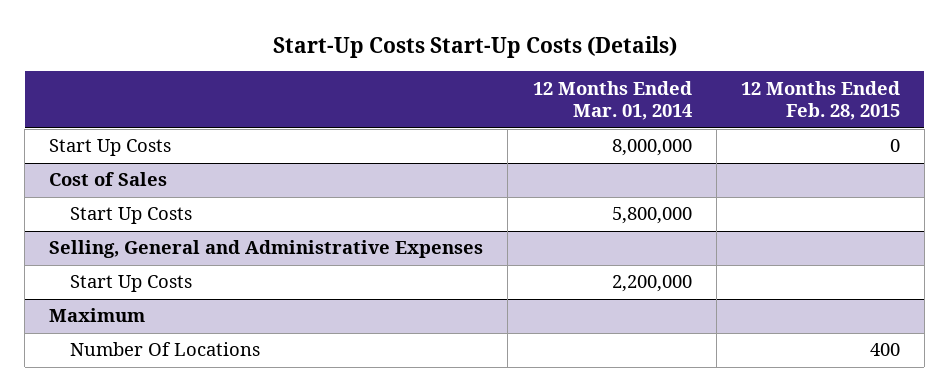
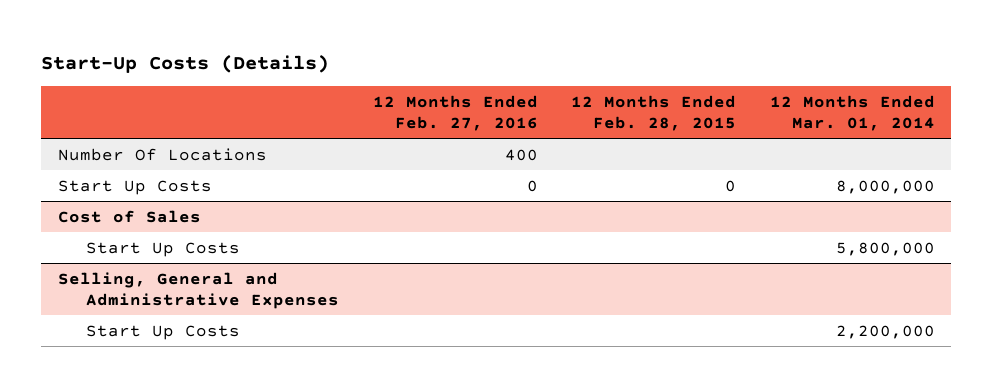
- Start-Up Costs Start-Up Costs (Details)
+ Start-Up Costs (Details)
- | 12 Months Ended Mar. 01, 2014 | 12 Months Ended Feb. 28, 2015
+ | 12 Months Ended Feb. 27, 2016 | 12 Months Ended Feb. 28, 2015 | 12 Months Ended Mar. 01, 2014
+ Number Of Locations | 400 | |
- Maximum
- Number Of Locations | | 400

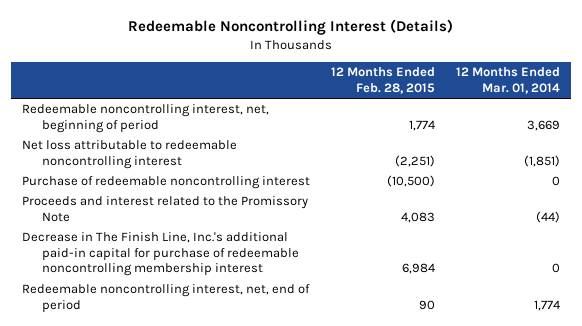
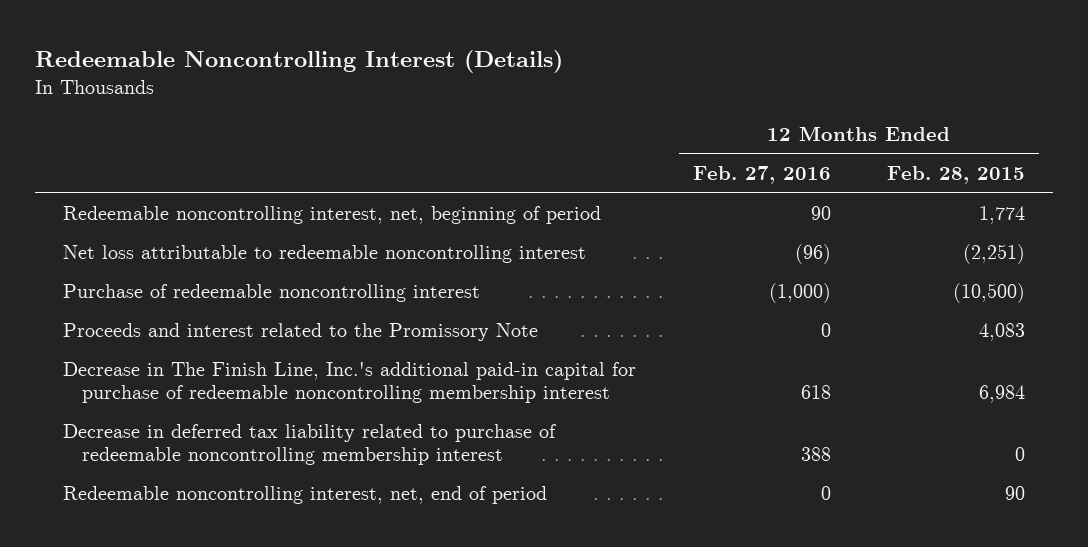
- | 12 Months Ended Feb. 28, 2015 | 12 Months Ended Mar. 01, 2014
+ | 12 Months Ended Feb. 27, 2016 | 12 Months Ended Feb. 28, 2015
+ Decrease in deferred tax liability related to purchase of redeemable noncontrolling membership interest | 388 | 0

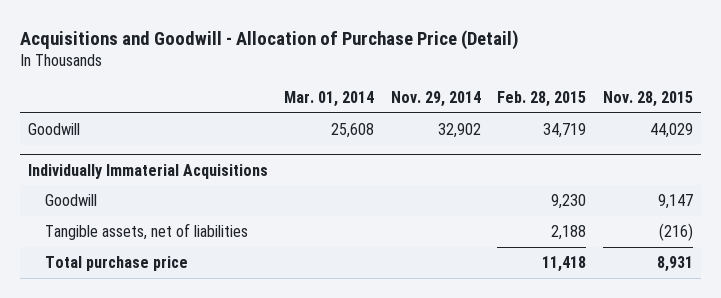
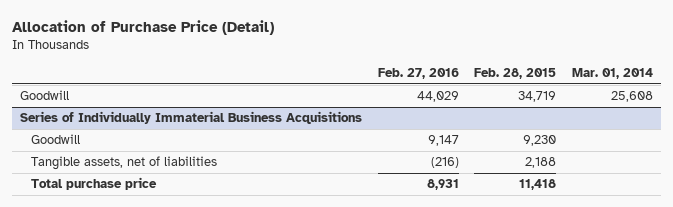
- Acquisitions and Goodwill - Allocation of Purchase Price (Detail)
+ Allocation of Purchase Price (Detail)
- | Mar. 01, 2014 | Nov. 29, 2014 | Feb. 28, 2015 | Nov. 28, 2015
+ | Feb. 27, 2016 | Feb. 28, 2015 | Mar. 01, 2014
- Individually Immaterial Acquisitions
+ Series of Individually Immaterial Business Acquisitions

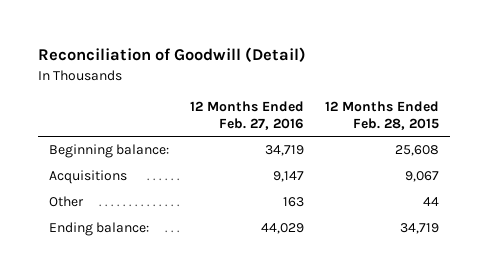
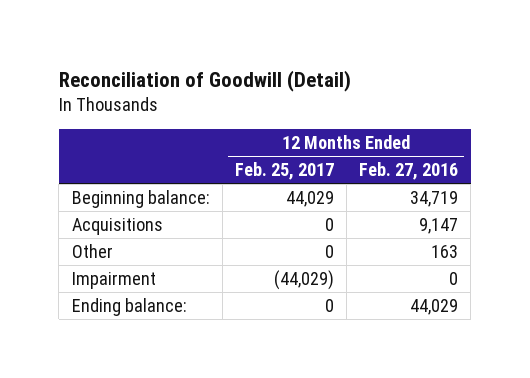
- | 12 Months Ended Feb. 27, 2016 | 12 Months Ended Feb. 28, 2015
+ | 12 Months Ended Feb. 25, 2017 | 12 Months Ended Feb. 27, 2016
+ Impairment | (44,029) | 0

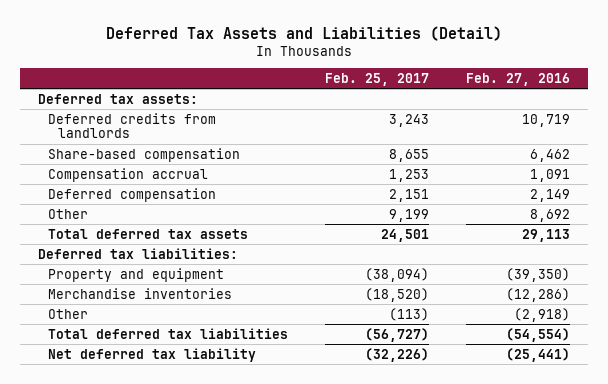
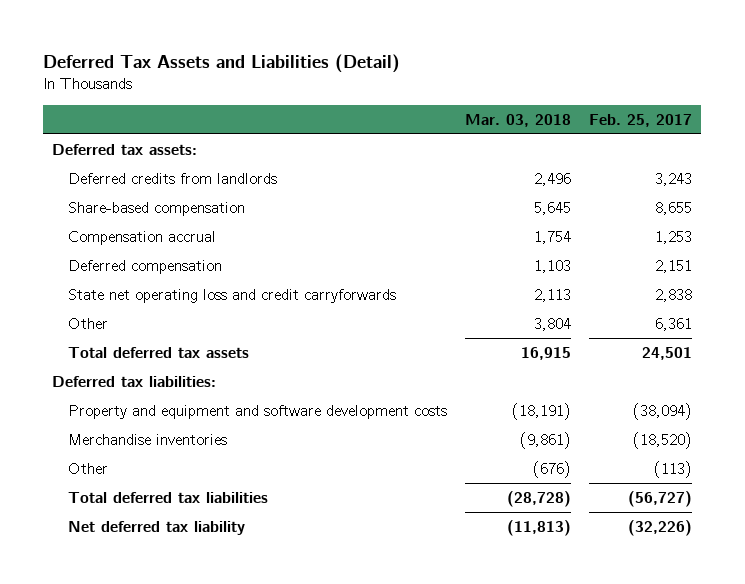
- | Feb. 25, 2017 | Feb. 27, 2016
+ | Mar. 03, 2018 | Feb. 25, 2017
- Other | 9,199 | 8,692
+ State net operating loss and credit carryforwards | 2,113 | 2,838
+ Other | 3,804 | 6,361
- Property and equipment | (38,094) | (39,350)
+ Property and equipment and software development costs | (18,191) | (38,094)

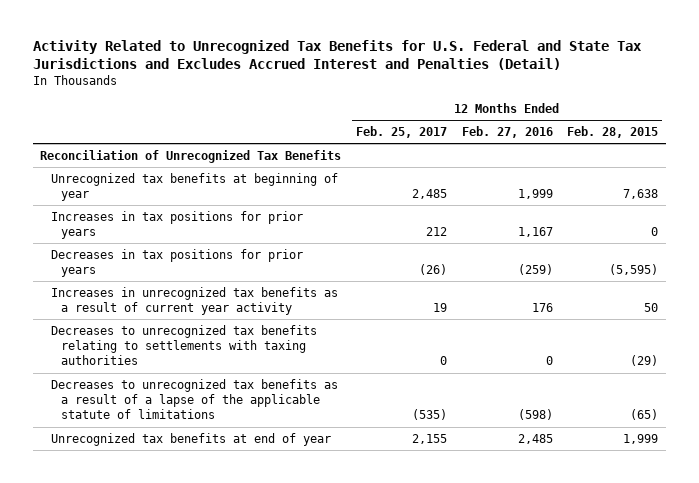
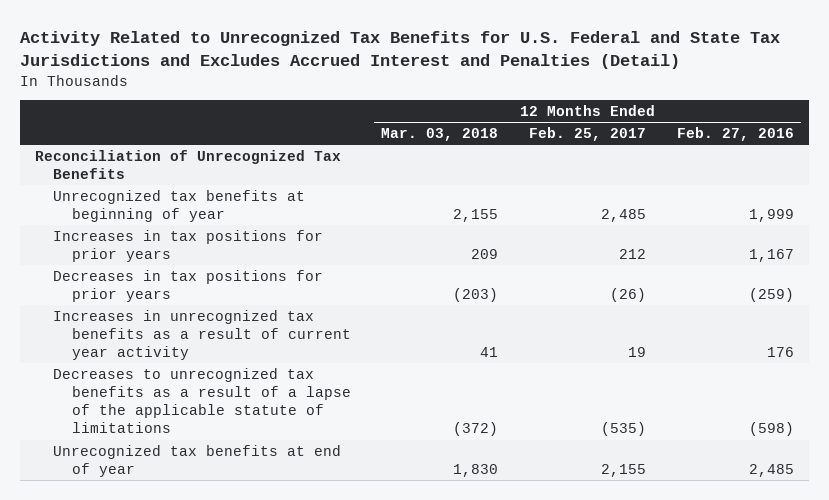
- | 12 Months Ended Feb. 25, 2017 | 12 Months Ended Feb. 27, 2016 | 12 Months Ended Feb. 28, 2015
+ | 12 Months Ended Mar. 03, 2018 | 12 Months Ended Feb. 25, 2017 | 12 Months Ended Feb. 27, 2016
- Decreases to unrecognized tax benefits relating to settlements with taxing authorities | 0 | 0 | (29)

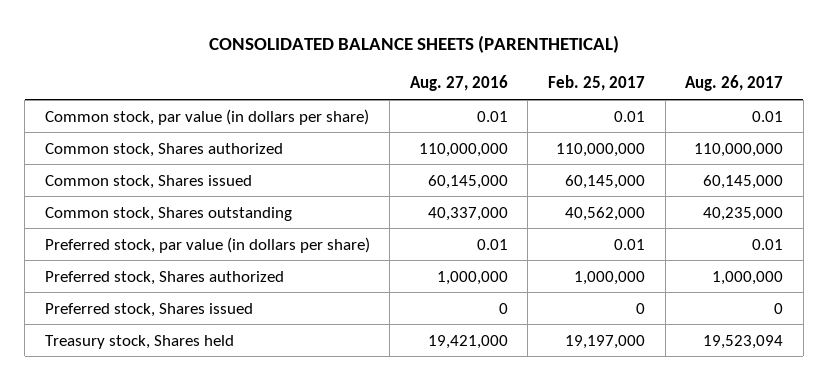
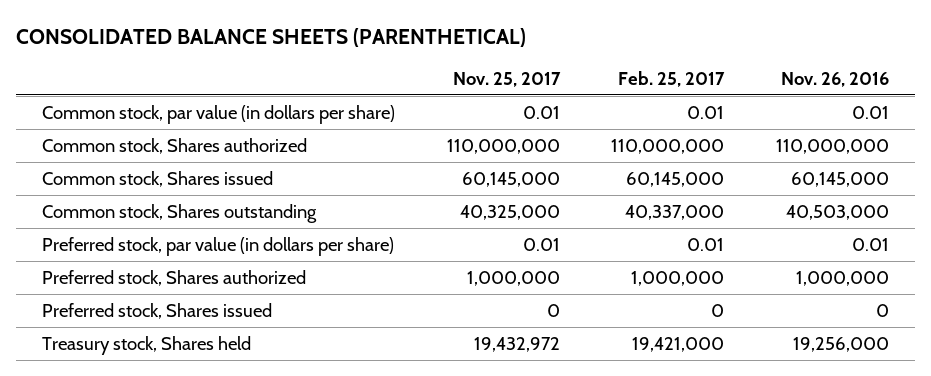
- | Aug. 27, 2016 | Feb. 25, 2017 | Aug. 26, 2017
+ | Nov. 25, 2017 | Feb. 25, 2017 | Nov. 26, 2016
- Common stock, Shares outstanding | 40,337,000 | 40,562,000 | 40,235,000
+ Common stock, Shares outstanding | 40,325,000 | 40,337,000 | 40,503,000
- Treasury stock, Shares held | 19,421,000 | 19,197,000 | 19,523,094
+ Treasury stock, Shares held | 19,432,972 | 19,421,000 | 19,256,000

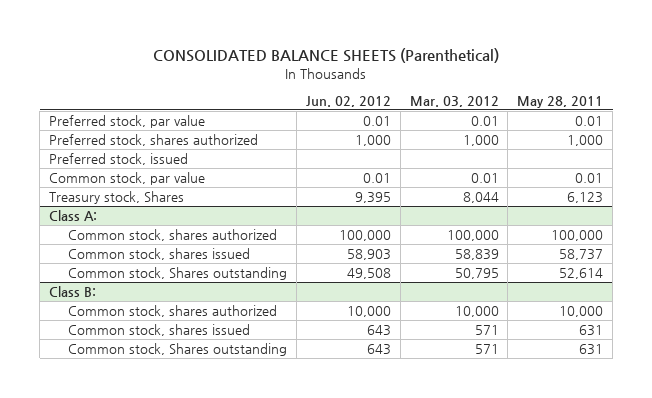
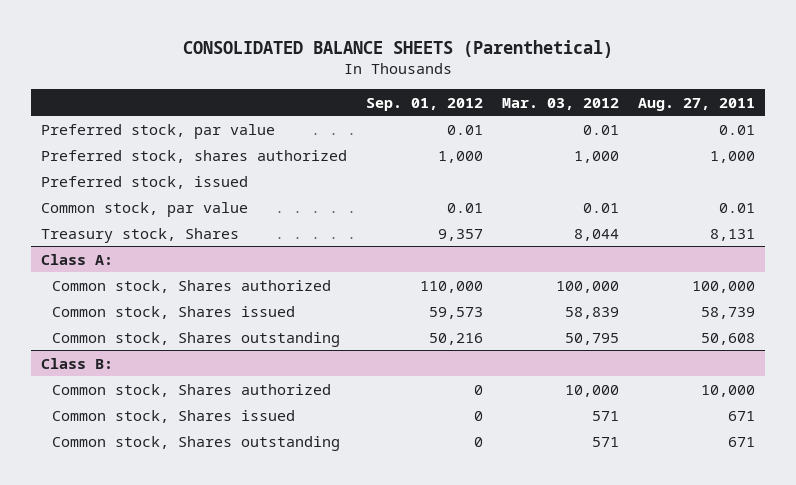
- | Jun. 02, 2012 | Mar. 03, 2012 | May 28, 2011
+ | Sep. 01, 2012 | Mar. 03, 2012 | Aug. 27, 2011
@ Class A:
- Common stock, shares authorized | 100,000 | 100,000 | 100,000
- Common stock, shares issued | 58,903 | 58,839 | 58,737
+ Common stock, Shares authorized | 110,000 | 100,000 | 100,000
+ Common stock, Shares issued | 59,573 | 58,839 | 58,739
@ Class B:
- Common stock, shares authorized | 10,000 | 10,000 | 10,000
- Common stock, shares issued | 643 | 571 | 631
+ Common stock, Shares authorized | 0 | 10,000 | 10,000
+ Common stock, Shares issued | 0 | 571 | 671

